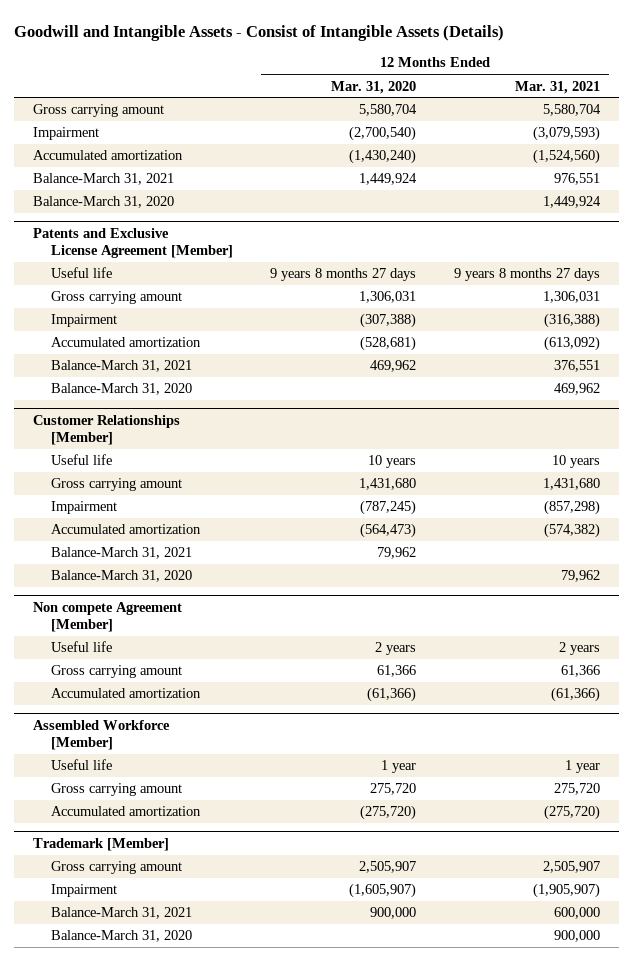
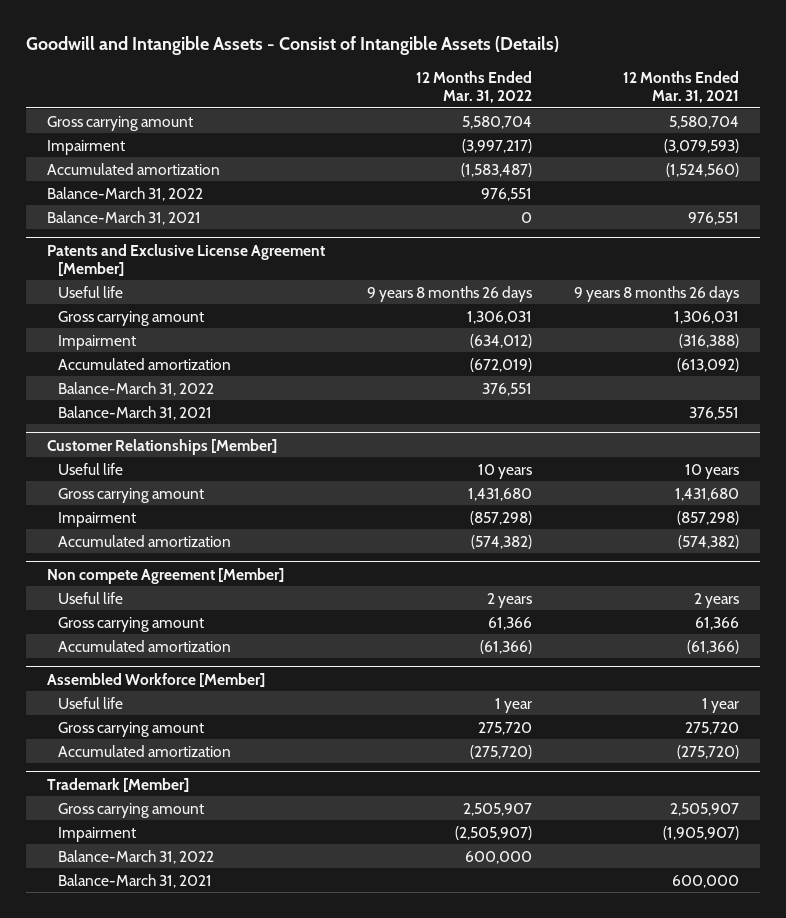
- | 12 Months Ended Mar. 31, 2020 | 12 Months Ended Mar. 31, 2021
+ | 12 Months Ended Mar. 31, 2022 | 12 Months Ended Mar. 31, 2021
+ Balance-March 31, 2022 | 976,551 |
- Balance-March 31, 2020 | | 1,449,924
@ Patents and Exclusive License Agreement [Member]
- Useful life | 9 years 8 months 27 days | 9 years 8 months 27 days
+ Useful life | 9 years 8 months 26 days | 9 years 8 months 26 days
+ Balance-March 31, 2022 | 376,551 |
- Balance-March 31, 2020 | | 469,962
@ Customer Relationships [Member]
- Balance-March 31, 2021 | 79,962 |
- Balance-March 31, 2020 | | 79,962
@ Trademark [Member]
+ Balance-March 31, 2022 | 600,000 |
- Balance-March 31, 2020 | | 900,000

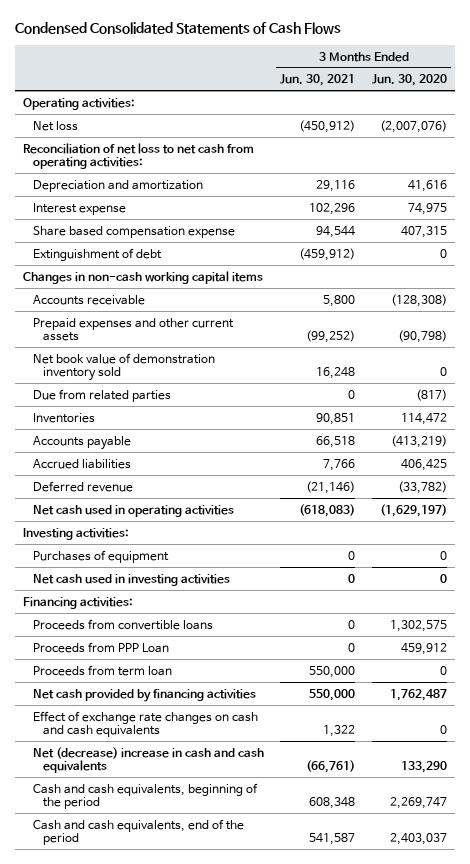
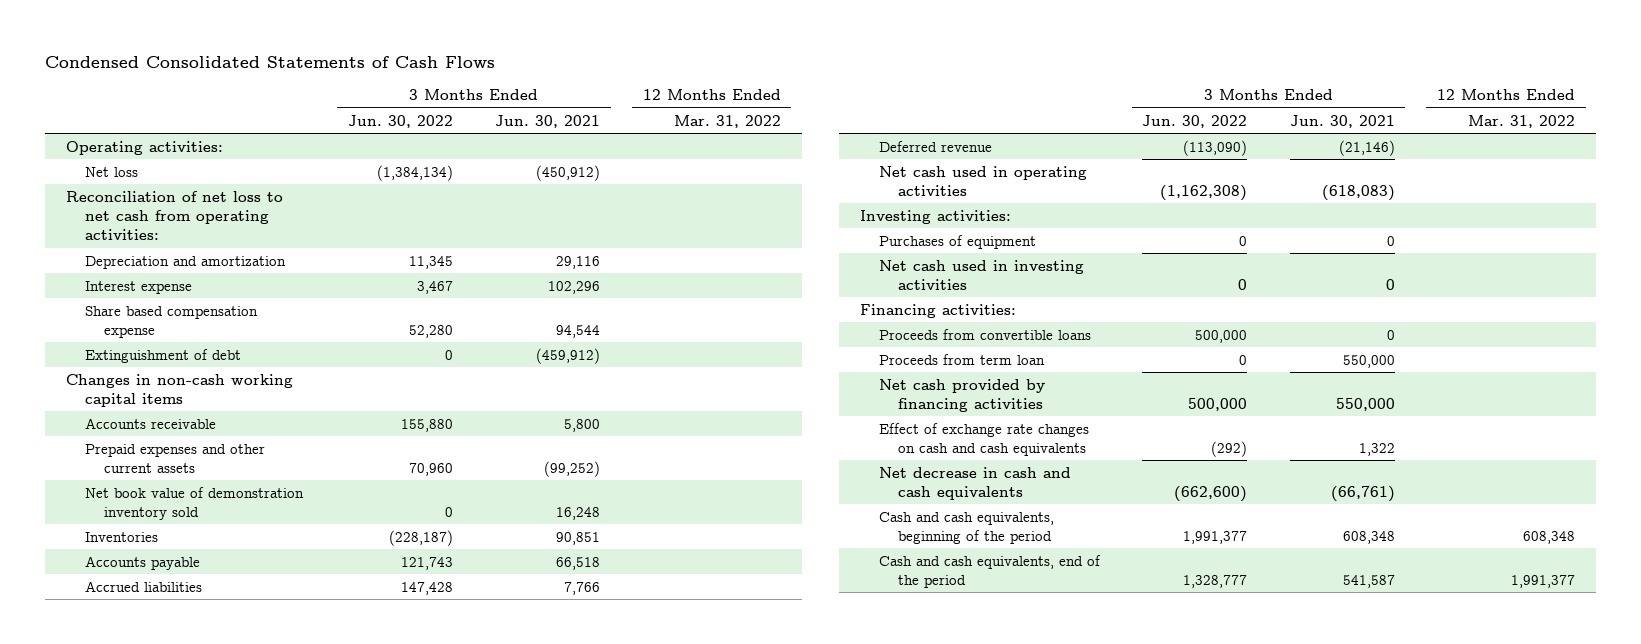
- | 3 Months Ended Jun. 30, 2021 | 3 Months Ended Jun. 30, 2020
+ | 3 Months Ended Jun. 30, 2022 | 3 Months Ended Jun. 30, 2021 | 12 Months Ended Mar. 31, 2022
- Due from related parties | 0 | (817)
- Proceeds from PPP Loan | 0 | 459,912
- Net (decrease) increase in cash and cash equivalents | (66,761) | 133,290
+ Net decrease in cash and cash equivalents | (662,600) | (66,761) |

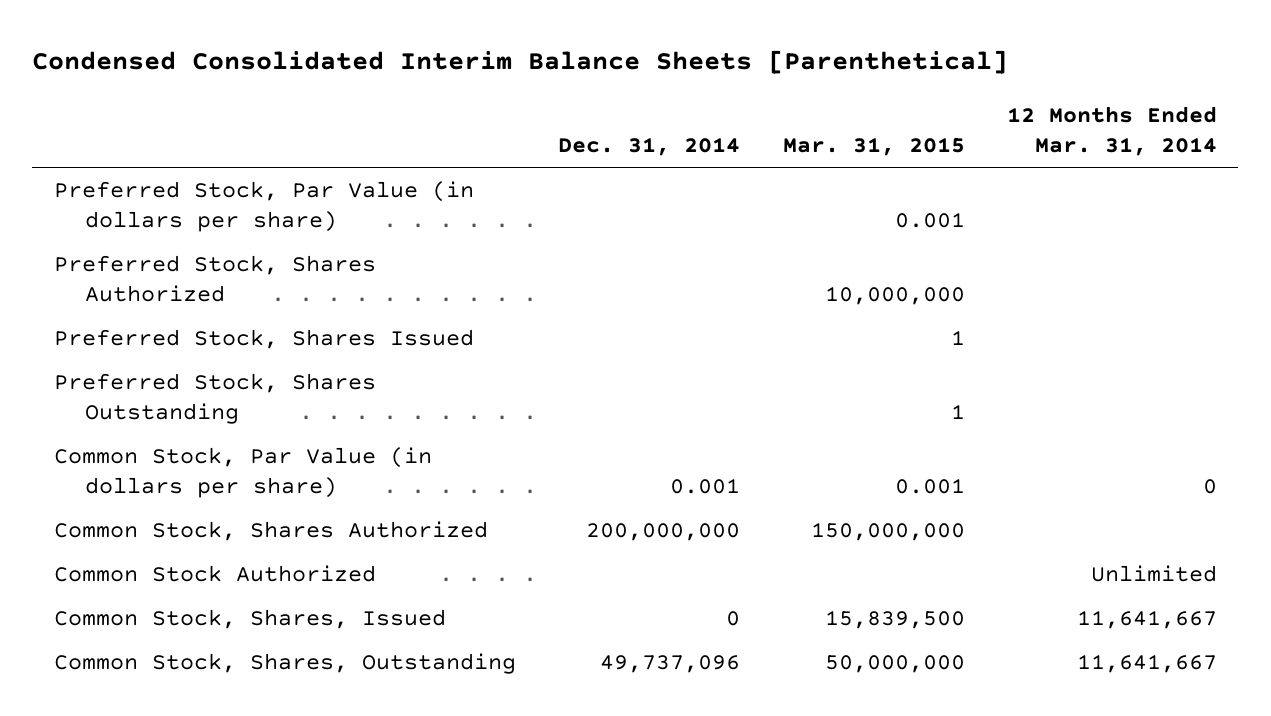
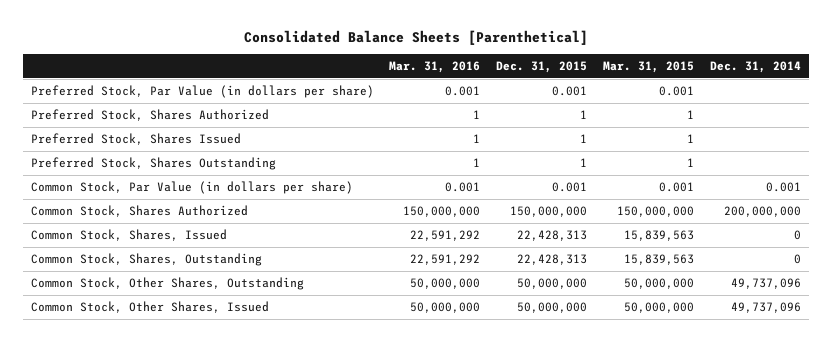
- Condensed Consolidated Interim Balance Sheets [Parenthetical]
+ Consolidated Balance Sheets [Parenthetical]
- | Dec. 31, 2014 | Mar. 31, 2015 | 12 Months Ended Mar. 31, 2014
+ | Mar. 31, 2016 | Dec. 31, 2015 | Mar. 31, 2015 | Dec. 31, 2014
- Preferred Stock, Shares Authorized | | 10,000,000 |
+ Preferred Stock, Shares Authorized | 1 | 1 | 1 |
- Common Stock Authorized | | | Unlimited
- Common Stock, Shares, Issued | 0 | 15,839,500 | 11,641,667
- Common Stock, Shares, Outstanding | 49,737,096 | 50,000,000 | 11,641,667
+ Common Stock, Shares, Issued | 22,591,292 | 22,428,313 | 15,839,563 | 0
+ Common Stock, Shares, Outstanding | 22,591,292 | 22,428,313 | 15,839,563 | 0
+ Common Stock, Other Shares, Outstanding | 50,000,000 | 50,000,000 | 50,000,000 | 49,737,096
+ Common Stock, Other Shares, Issued | 50,000,000 | 50,000,000 | 50,000,000 | 49,737,096

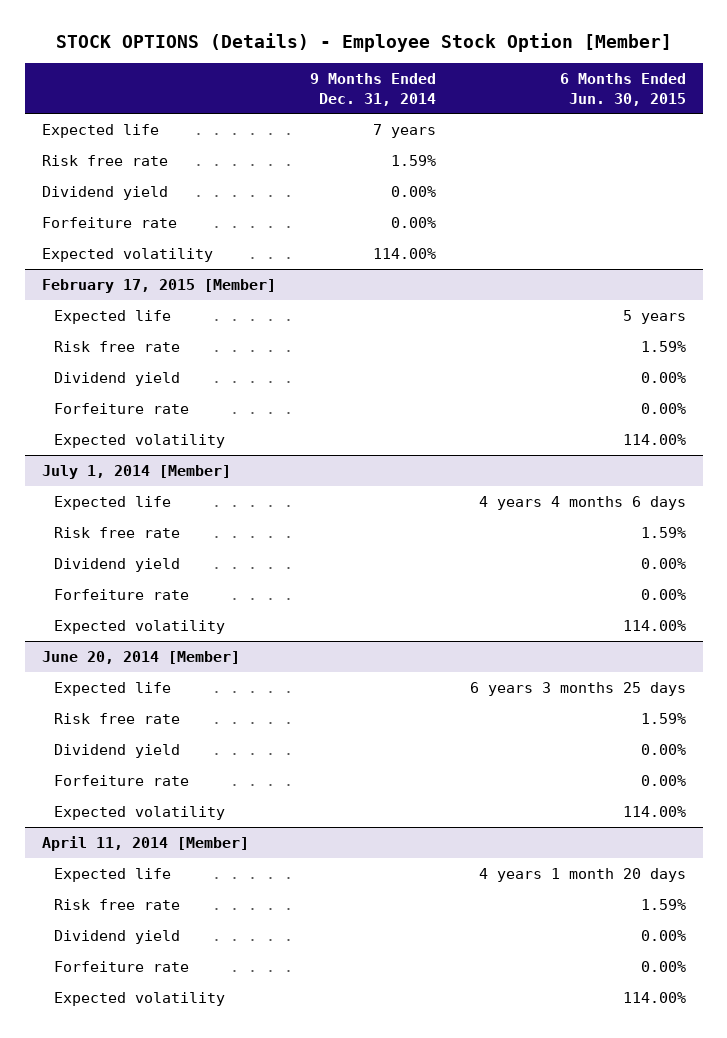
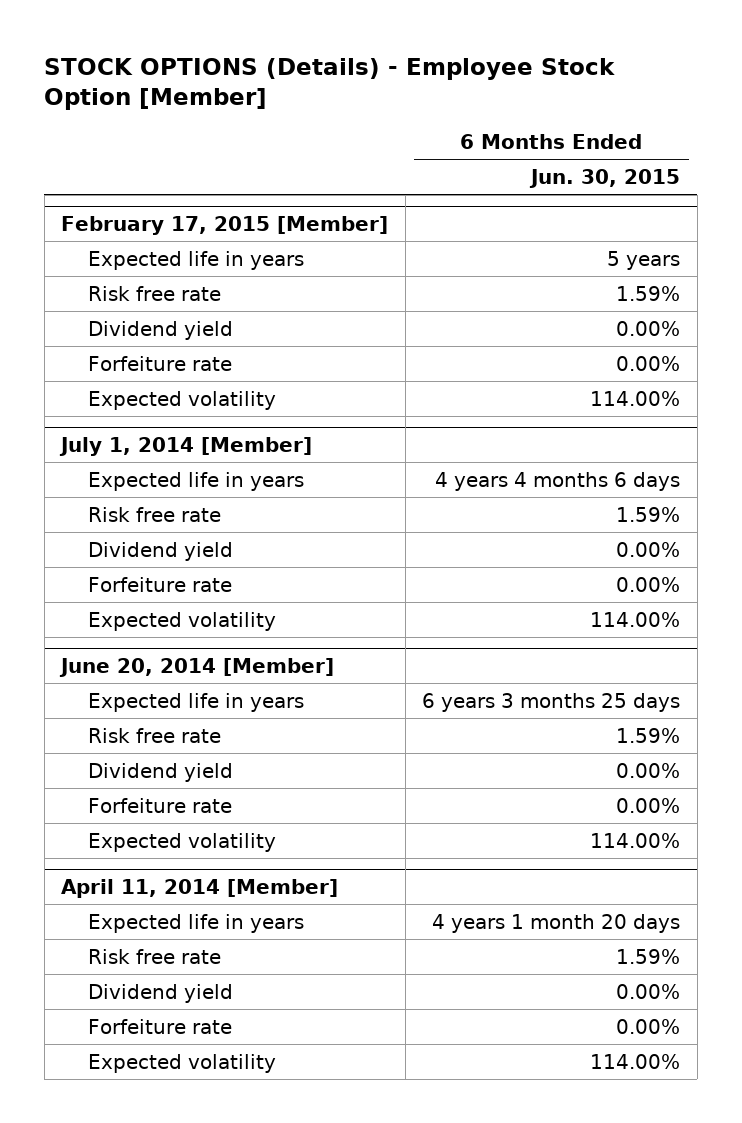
- | 9 Months Ended Dec. 31, 2014 | 6 Months Ended Jun. 30, 2015
+ | 6 Months Ended Jun. 30, 2015
- Expected life | 7 years |
- Risk free rate | 1.59% |
- Dividend yield | 0.00% |
- Forfeiture rate | 0.00% |
- Expected volatility | 114.00% |
@ February 17, 2015 [Member]
- Expected life | | 5 years
+ Expected life in years | 5 years
@ July 1, 2014 [Member]
- Expected life | | 4 years 4 months 6 days
+ Expected life in years | 4 years 4 months 6 days
@ June 20, 2014 [Member]
- Expected life | | 6 years 3 months 25 days
+ Expected life in years | 6 years 3 months 25 days
@ April 11, 2014 [Member]
- Expected life | | 4 years 1 month 20 days
+ Expected life in years | 4 years 1 month 20 days

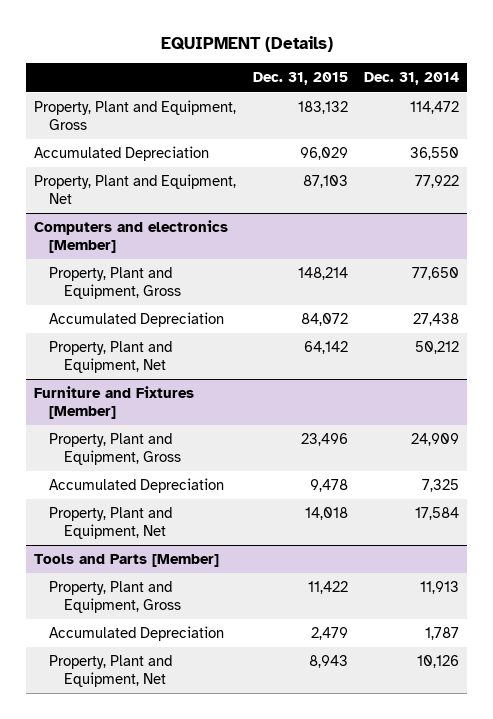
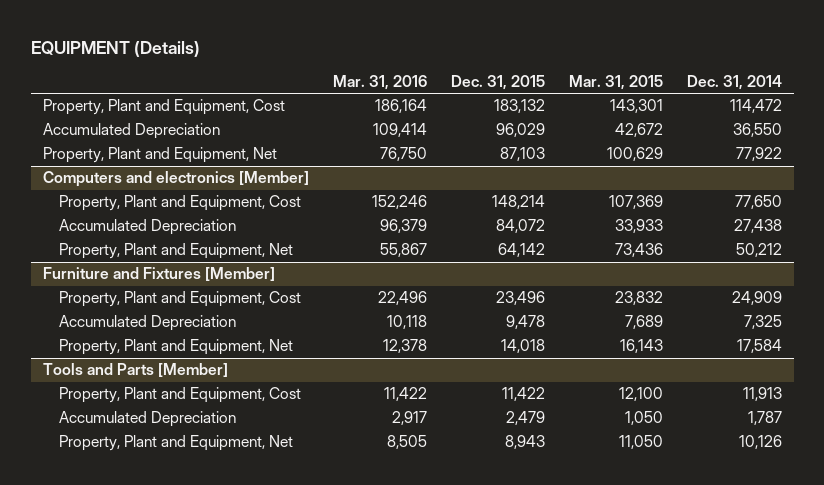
- | Dec. 31, 2015 | Dec. 31, 2014
+ | Mar. 31, 2016 | Dec. 31, 2015 | Mar. 31, 2015 | Dec. 31, 2014
- Property, Plant and Equipment, Gross | 183,132 | 114,472
+ Property, Plant and Equipment, Cost | 186,164 | 183,132 | 143,301 | 114,472
@ Computers and electronics [Member]
- Property, Plant and Equipment, Gross | 148,214 | 77,650
+ Property, Plant and Equipment, Cost | 152,246 | 148,214 | 107,369 | 77,650
@ Furniture and Fixtures [Member]
- Property, Plant and Equipment, Gross | 23,496 | 24,909
+ Property, Plant and Equipment, Cost | 22,496 | 23,496 | 23,832 | 24,909
@ Tools and Parts [Member]
- Property, Plant and Equipment, Gross | 11,422 | 11,913
+ Property, Plant and Equipment, Cost | 11,422 | 11,422 | 12,100 | 11,913

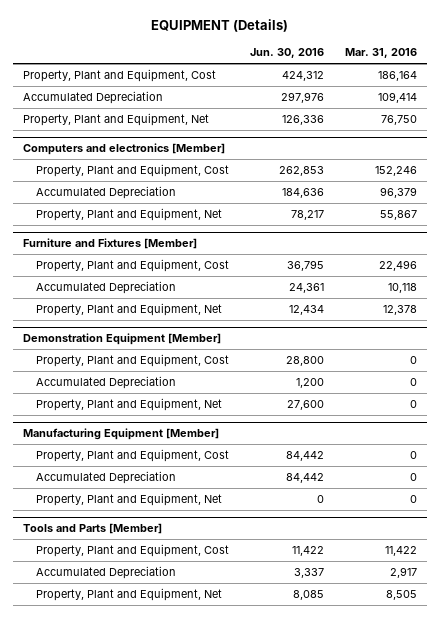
- | Mar. 31, 2016 | Dec. 31, 2015 | Mar. 31, 2015 | Dec. 31, 2014
+ | Jun. 30, 2016 | Mar. 31, 2016
+ Demonstration Equipment [Member]
+ Property, Plant and Equipment, Cost | 28,800 | 0
+ Accumulated Depreciation | 1,200 | 0
+ Property, Plant and Equipment, Net | 27,600 | 0
+ Manufacturing Equipment [Member]
+ Property, Plant and Equipment, Cost | 84,442 | 0
+ Accumulated Depreciation | 84,442 | 0
+ Property, Plant and Equipment, Net | 0 | 0

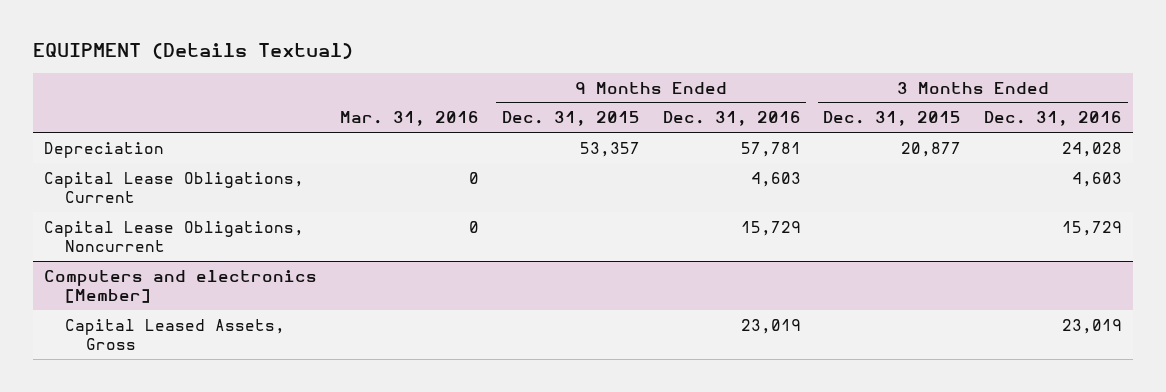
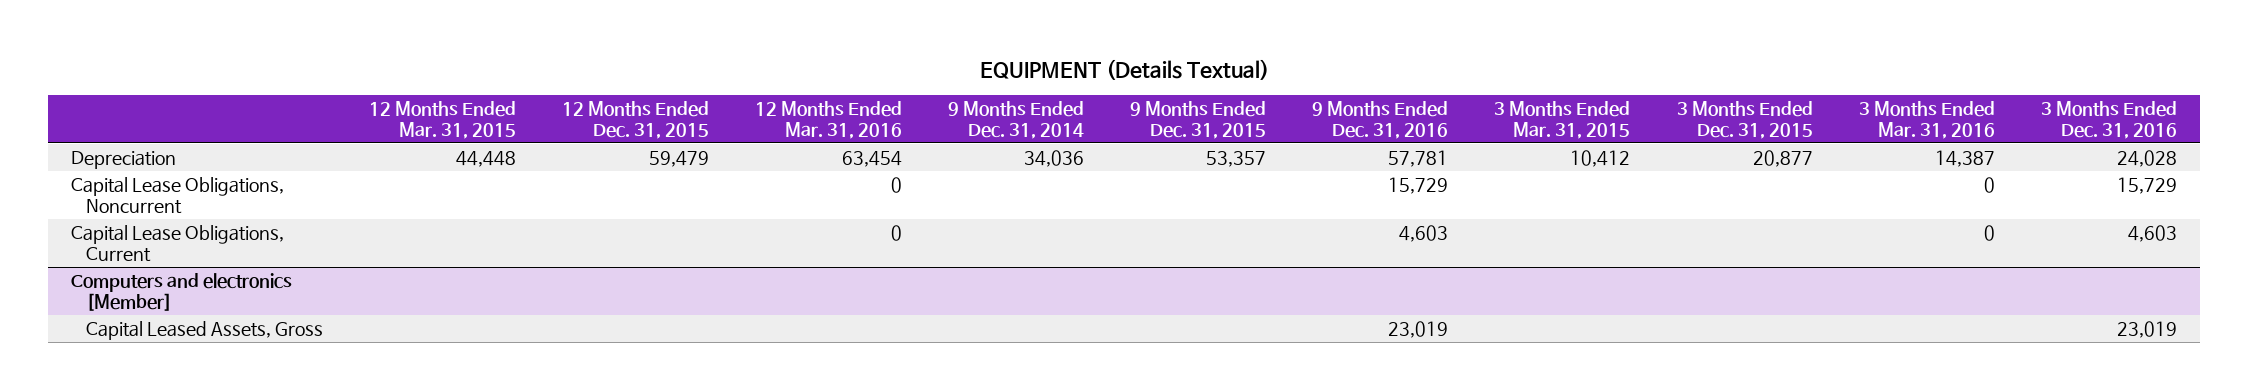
- | Mar. 31, 2016 | 9 Months Ended Dec. 31, 2015 | 9 Months Ended Dec. 31, 2016 | 3 Months Ended Dec. 31, 2015 | 3 Months Ended Dec. 31, 2016
+ | 12 Months Ended Mar. 31, 2015 | 12 Months Ended Dec. 31, 2015 | 12 Months Ended Mar. 31, 2016 | 9 Months Ended Dec. 31, 2014 | 9 Months Ended Dec. 31, 2015 | 9 Months Ended Dec. 31, 2016 | 3 Months Ended Mar. 31, 2015 | 3 Months Ended Dec. 31, 2015 | 3 Months Ended Mar. 31, 2016 | 3 Months Ended Dec. 31, 2016
moved down: Capital Lease Obligations, Current | | | 0 | | | 4,603 | | | 0 | 4,603

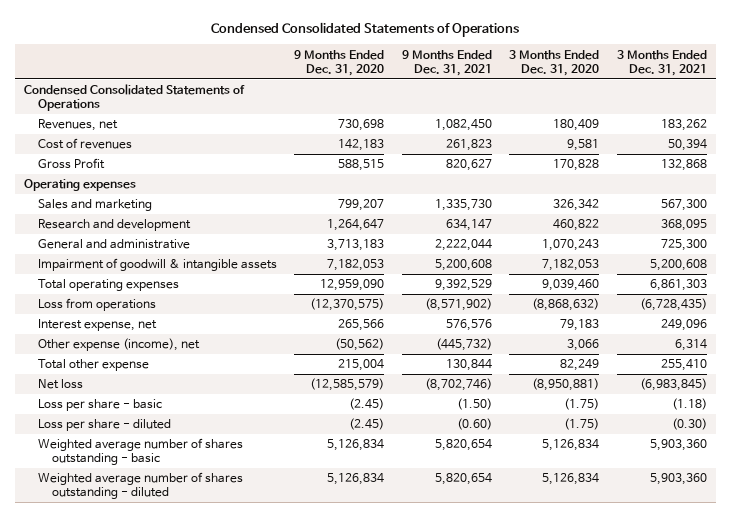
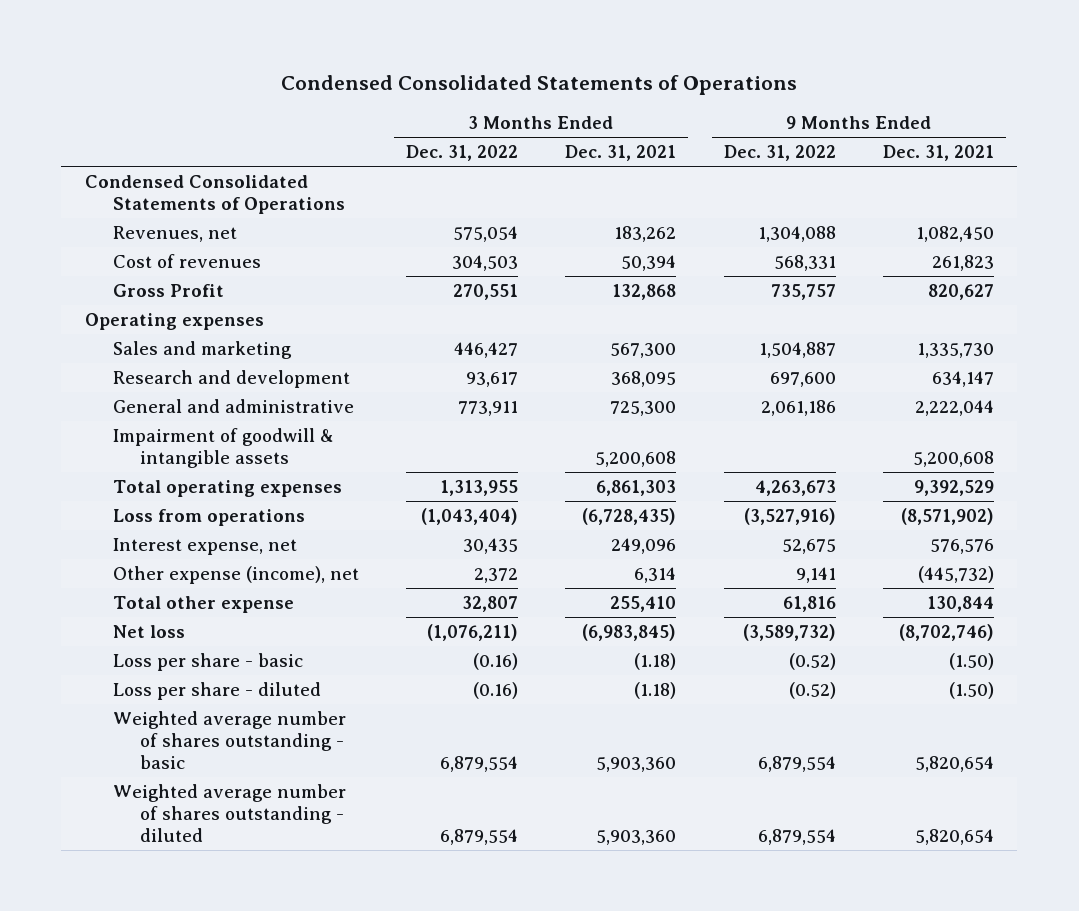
- | 9 Months Ended Dec. 31, 2020 | 9 Months Ended Dec. 31, 2021 | 3 Months Ended Dec. 31, 2020 | 3 Months Ended Dec. 31, 2021
+ | 3 Months Ended Dec. 31, 2022 | 3 Months Ended Dec. 31, 2021 | 9 Months Ended Dec. 31, 2022 | 9 Months Ended Dec. 31, 2021
- Loss per share - diluted | (2.45) | (0.60) | (1.75) | (0.30)
+ Loss per share - diluted | (0.16) | (1.18) | (0.52) | (1.50)

